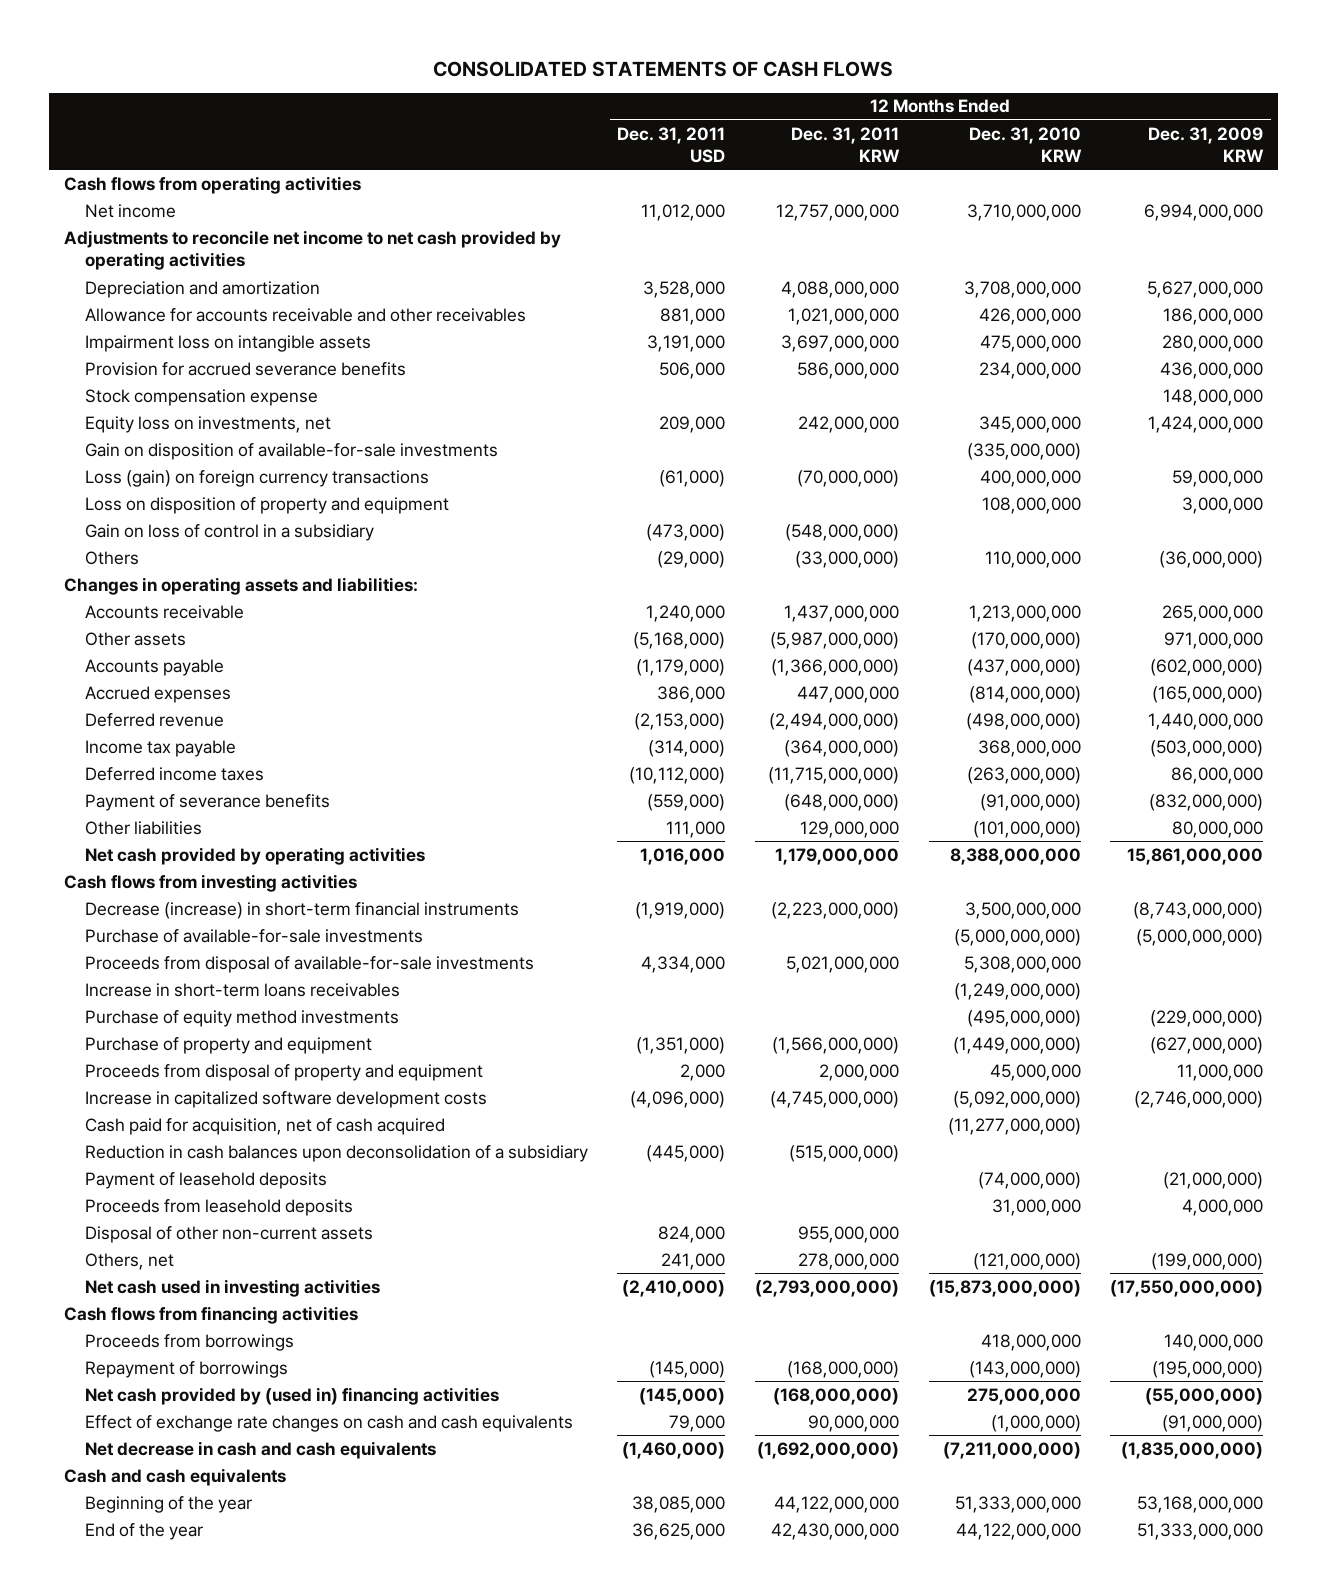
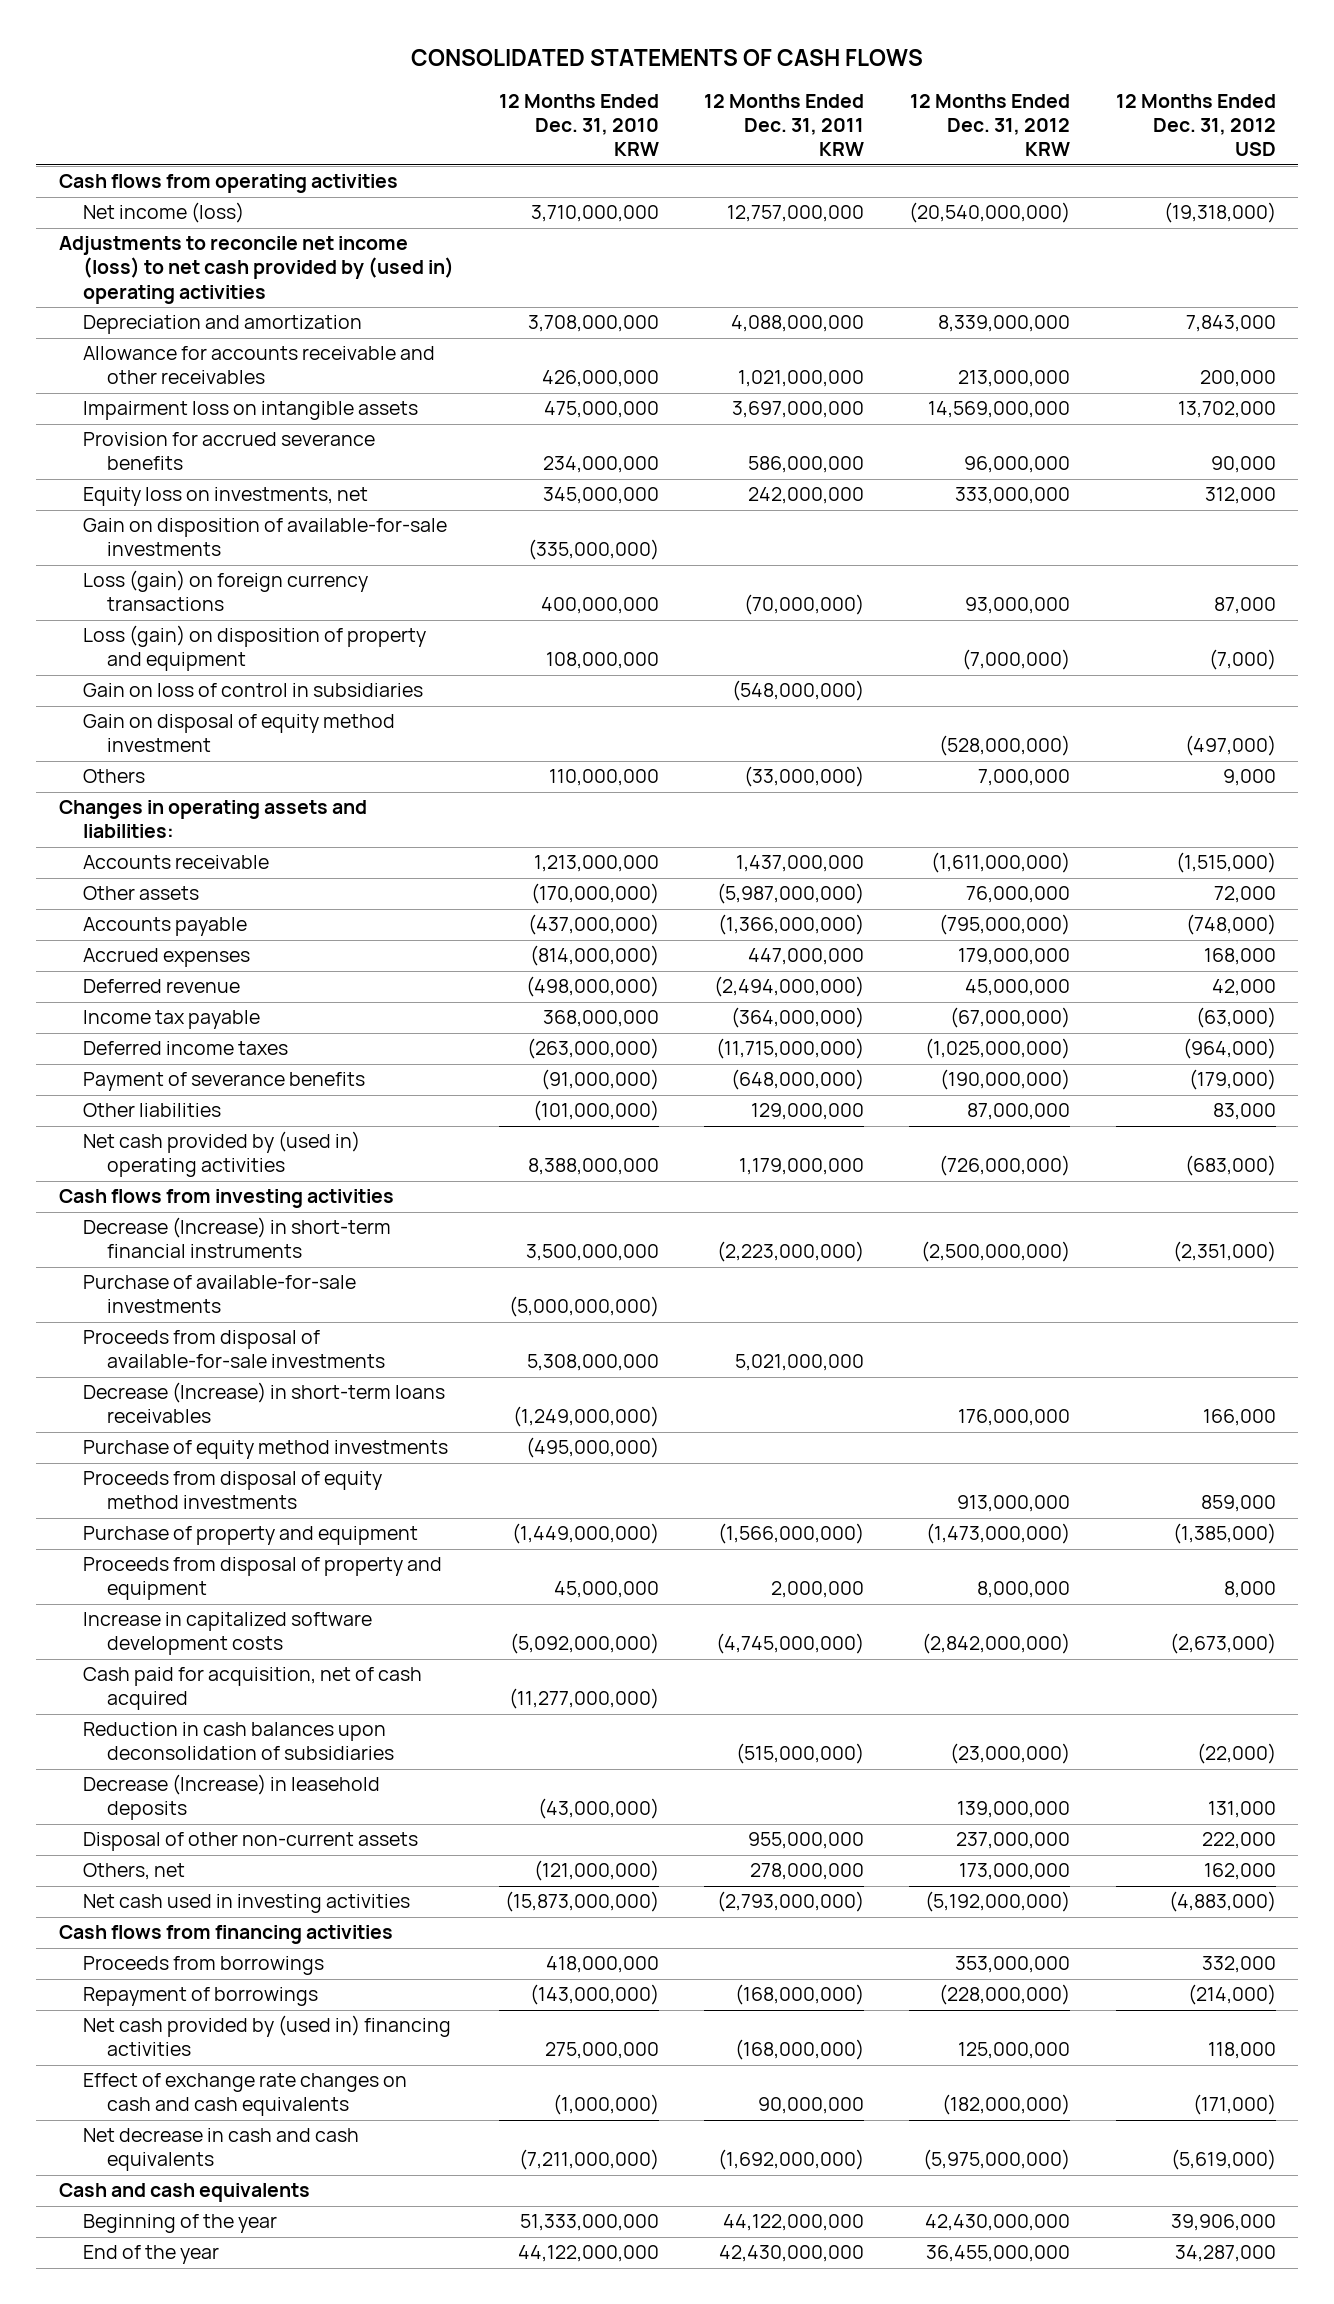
- | 12 Months Ended Dec. 31, 2011 USD | 12 Months Ended Dec. 31, 2011 KRW | 12 Months Ended Dec. 31, 2010 KRW | 12 Months Ended Dec. 31, 2009 KRW
+ | 12 Months Ended Dec. 31, 2010 KRW | 12 Months Ended Dec. 31, 2011 KRW | 12 Months Ended Dec. 31, 2012 KRW | 12 Months Ended Dec. 31, 2012 USD
- Net income | 11,012,000 | 12,757,000,000 | 3,710,000,000 | 6,994,000,000
- Adjustments to reconcile net income to net cash provided by operating activities
+ Net income (loss) | 3,710,000,000 | 12,757,000,000 | (20,540,000,000) | (19,318,000)
+ Adjustments to reconcile net income (loss) to net cash provided by (used in) operating activities
- Stock compensation expense | | | | 148,000,000
- Loss on disposition of property and equipment | | | 108,000,000 | 3,000,000
- Gain on loss of control in a subsidiary | (473,000) | (548,000,000) | |
+ Loss (gain) on disposition of property and equipment | 108,000,000 | | (7,000,000) | (7,000)
+ Gain on loss of control in subsidiaries | | (548,000,000) | |
+ Gain on disposal of equity method investment | | | (528,000,000) | (497,000)
- Net cash provided by operating activities | 1,016,000 | 1,179,000,000 | 8,388,000,000 | 15,861,000,000
+ Net cash provided by (used in) operating activities | 8,388,000,000 | 1,179,000,000 | (726,000,000) | (683,000)
- Decrease (increase) in short-term financial instruments | (1,919,000) | (2,223,000,000) | 3,500,000,000 | (8,743,000,000)
+ Decrease (Increase) in short-term financial instruments | 3,500,000,000 | (2,223,000,000) | (2,500,000,000) | (2,351,000)
- Increase in short-term loans receivables | | | (1,249,000,000) |
+ Decrease (Increase) in short-term loans receivables | (1,249,000,000) | | 176,000,000 | 166,000
+ Proceeds from disposal of equity method investments | | | 913,000,000 | 859,000
- Reduction in cash balances upon deconsolidation of a subsidiary | (445,000) | (515,000,000) | |
- Payment of leasehold deposits | | | (74,000,000) | (21,000,000)
- Proceeds from leasehold deposits | | | 31,000,000 | 4,000,000
+ Reduction in cash balances upon deconsolidation of subsidiaries | | (515,000,000) | (23,000,000) | (22,000)
+ Decrease (Increase) in leasehold deposits | (43,000,000) | | 139,000,000 | 131,000

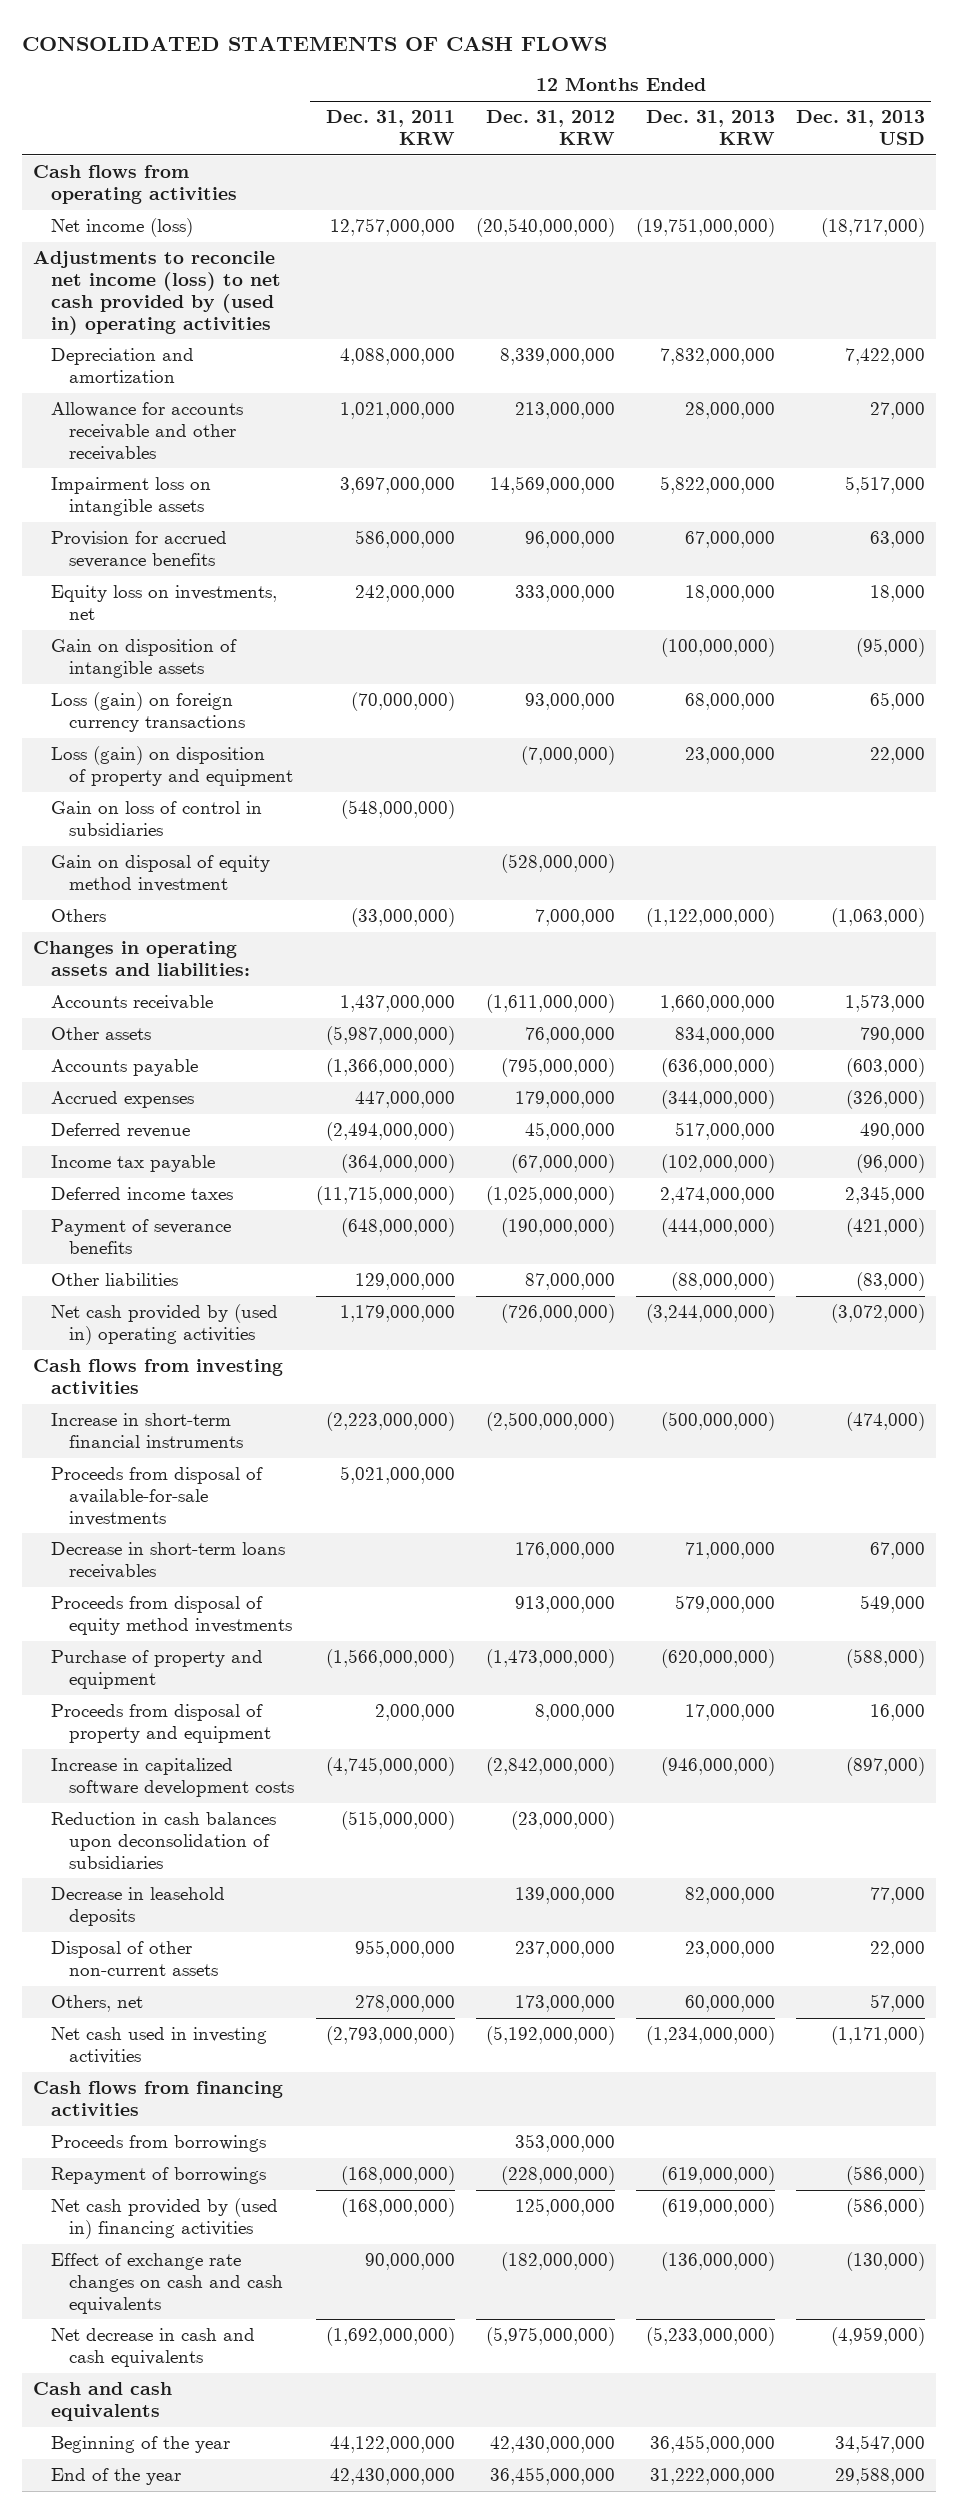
- | 12 Months Ended Dec. 31, 2010 KRW | 12 Months Ended Dec. 31, 2011 KRW | 12 Months Ended Dec. 31, 2012 KRW | 12 Months Ended Dec. 31, 2012 USD
+ | 12 Months Ended Dec. 31, 2011 KRW | 12 Months Ended Dec. 31, 2012 KRW | 12 Months Ended Dec. 31, 2013 KRW | 12 Months Ended Dec. 31, 2013 USD
- Gain on disposition of available-for-sale investments | (335,000,000) | | |
+ Gain on disposition of intangible assets | | | (100,000,000) | (95,000)
- Decrease (Increase) in short-term financial instruments | 3,500,000,000 | (2,223,000,000) | (2,500,000,000) | (2,351,000)
- Purchase of available-for-sale investments | (5,000,000,000) | | |
+ Increase in short-term financial instruments | (2,223,000,000) | (2,500,000,000) | (500,000,000) | (474,000)
- Decrease (Increase) in short-term loans receivables | (1,249,000,000) | | 176,000,000 | 166,000
- Purchase of equity method investments | (495,000,000) | | |
+ Decrease in short-term loans receivables | | 176,000,000 | 71,000,000 | 67,000
- Cash paid for acquisition, net of cash acquired | (11,277,000,000) | | |
- Decrease (Increase) in leasehold deposits | (43,000,000) | | 139,000,000 | 131,000
+ Decrease in leasehold deposits | | 139,000,000 | 82,000,000 | 77,000

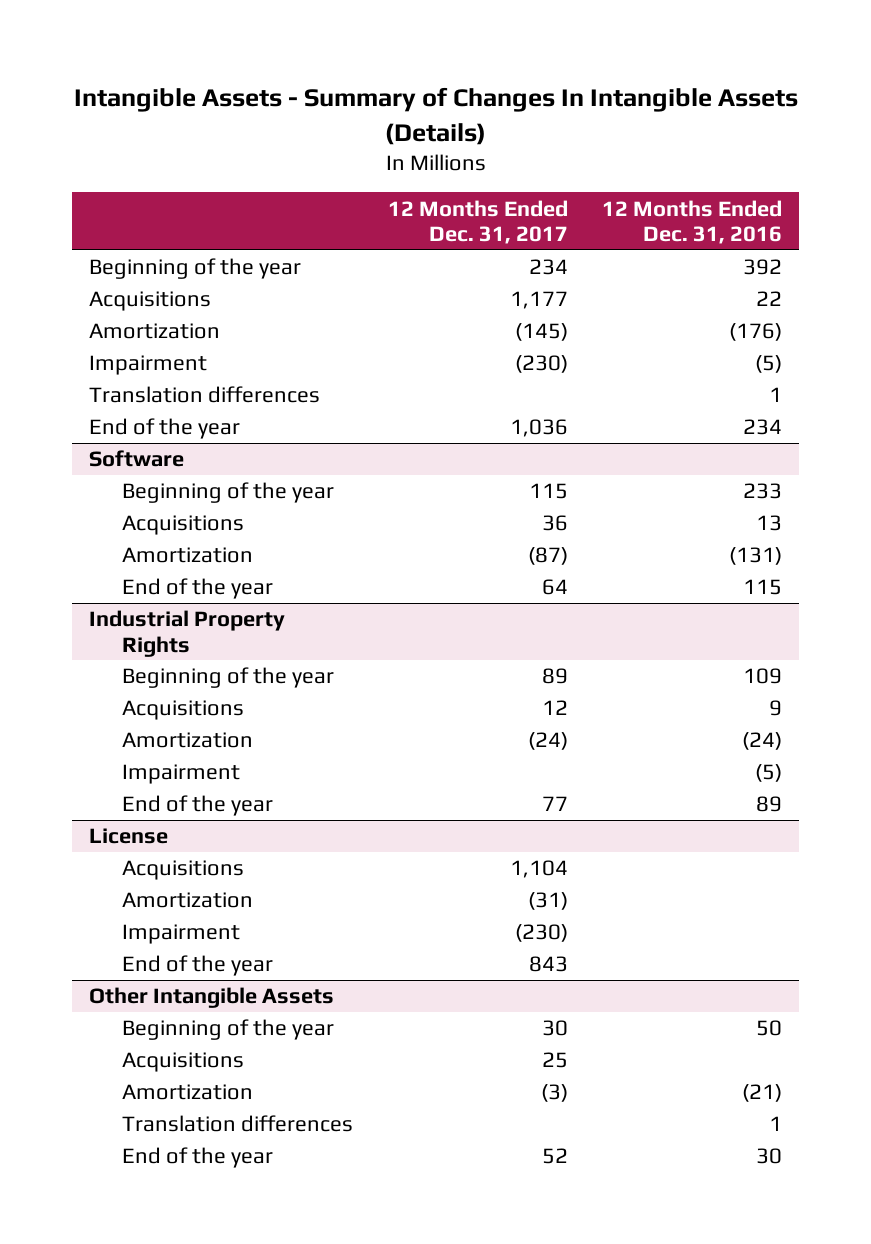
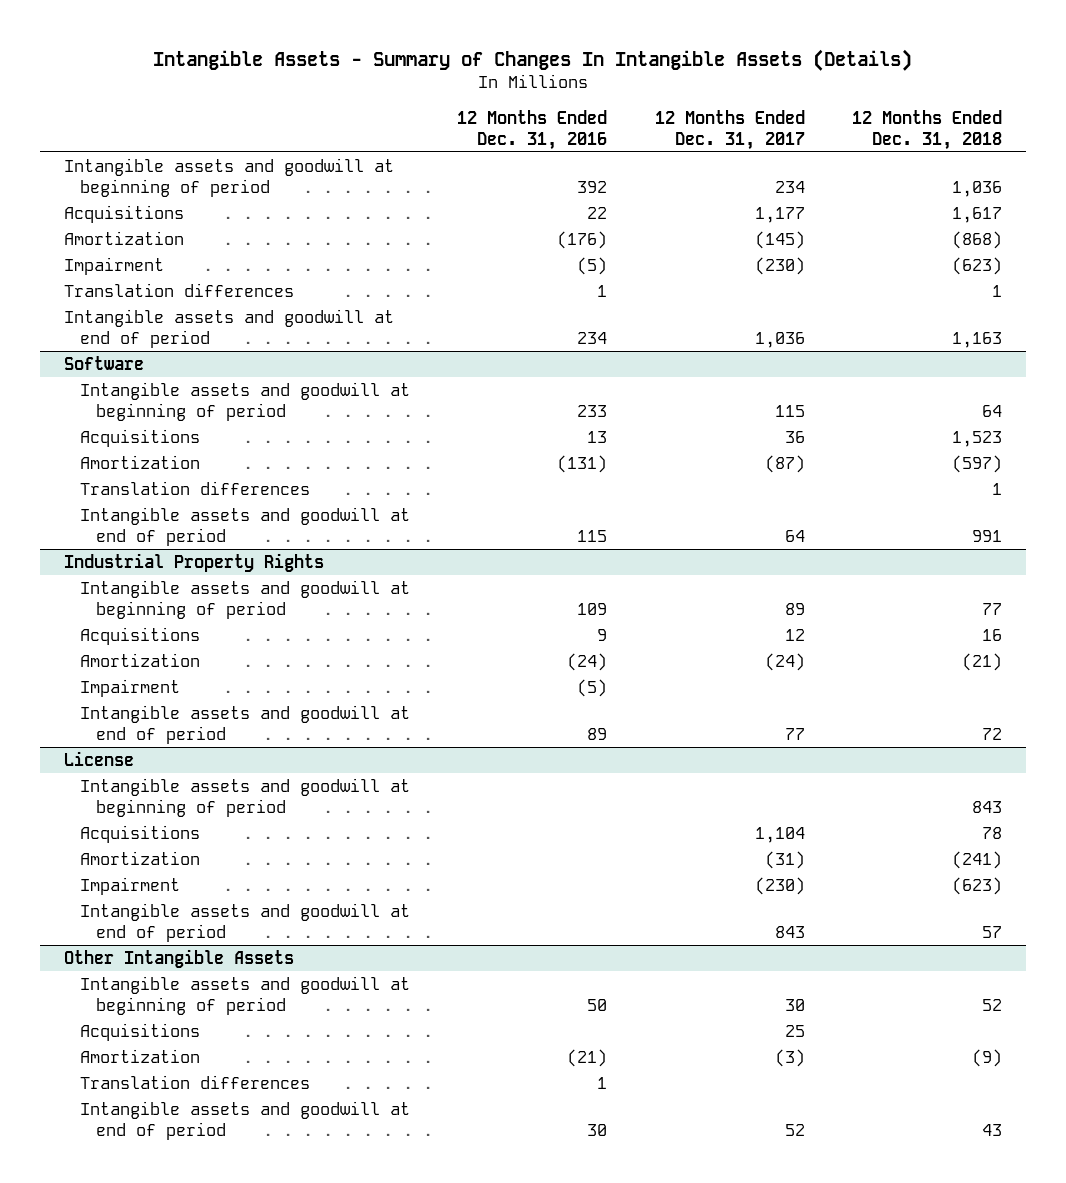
- | 12 Months Ended Dec. 31, 2017 | 12 Months Ended Dec. 31, 2016
+ | 12 Months Ended Dec. 31, 2016 | 12 Months Ended Dec. 31, 2017 | 12 Months Ended Dec. 31, 2018
- Beginning of the year | 234 | 392
+ Intangible assets and goodwill at beginning of period | 392 | 234 | 1,036
- End of the year | 1,036 | 234
+ Intangible assets and goodwill at end of period | 234 | 1,036 | 1,163
@ Software
- Beginning of the year | 115 | 233
+ Intangible assets and goodwill at beginning of period | 233 | 115 | 64
- End of the year | 64 | 115
+ Translation differences | | | 1
+ Intangible assets and goodwill at end of period | 115 | 64 | 991
@ Industrial Property Rights
- Beginning of the year | 89 | 109
+ Intangible assets and goodwill at beginning of period | 109 | 89 | 77
- End of the year | 77 | 89
+ Intangible assets and goodwill at end of period | 89 | 77 | 72
@ License
+ Intangible assets and goodwill at beginning of period | | | 843
- End of the year | 843 |
+ Intangible assets and goodwill at end of period | | 843 | 57
@ Other Intangible Assets
- Beginning of the year | 30 | 50
+ Intangible assets and goodwill at beginning of period | 50 | 30 | 52
- End of the year | 52 | 30
+ Intangible assets and goodwill at end of period | 30 | 52 | 43

